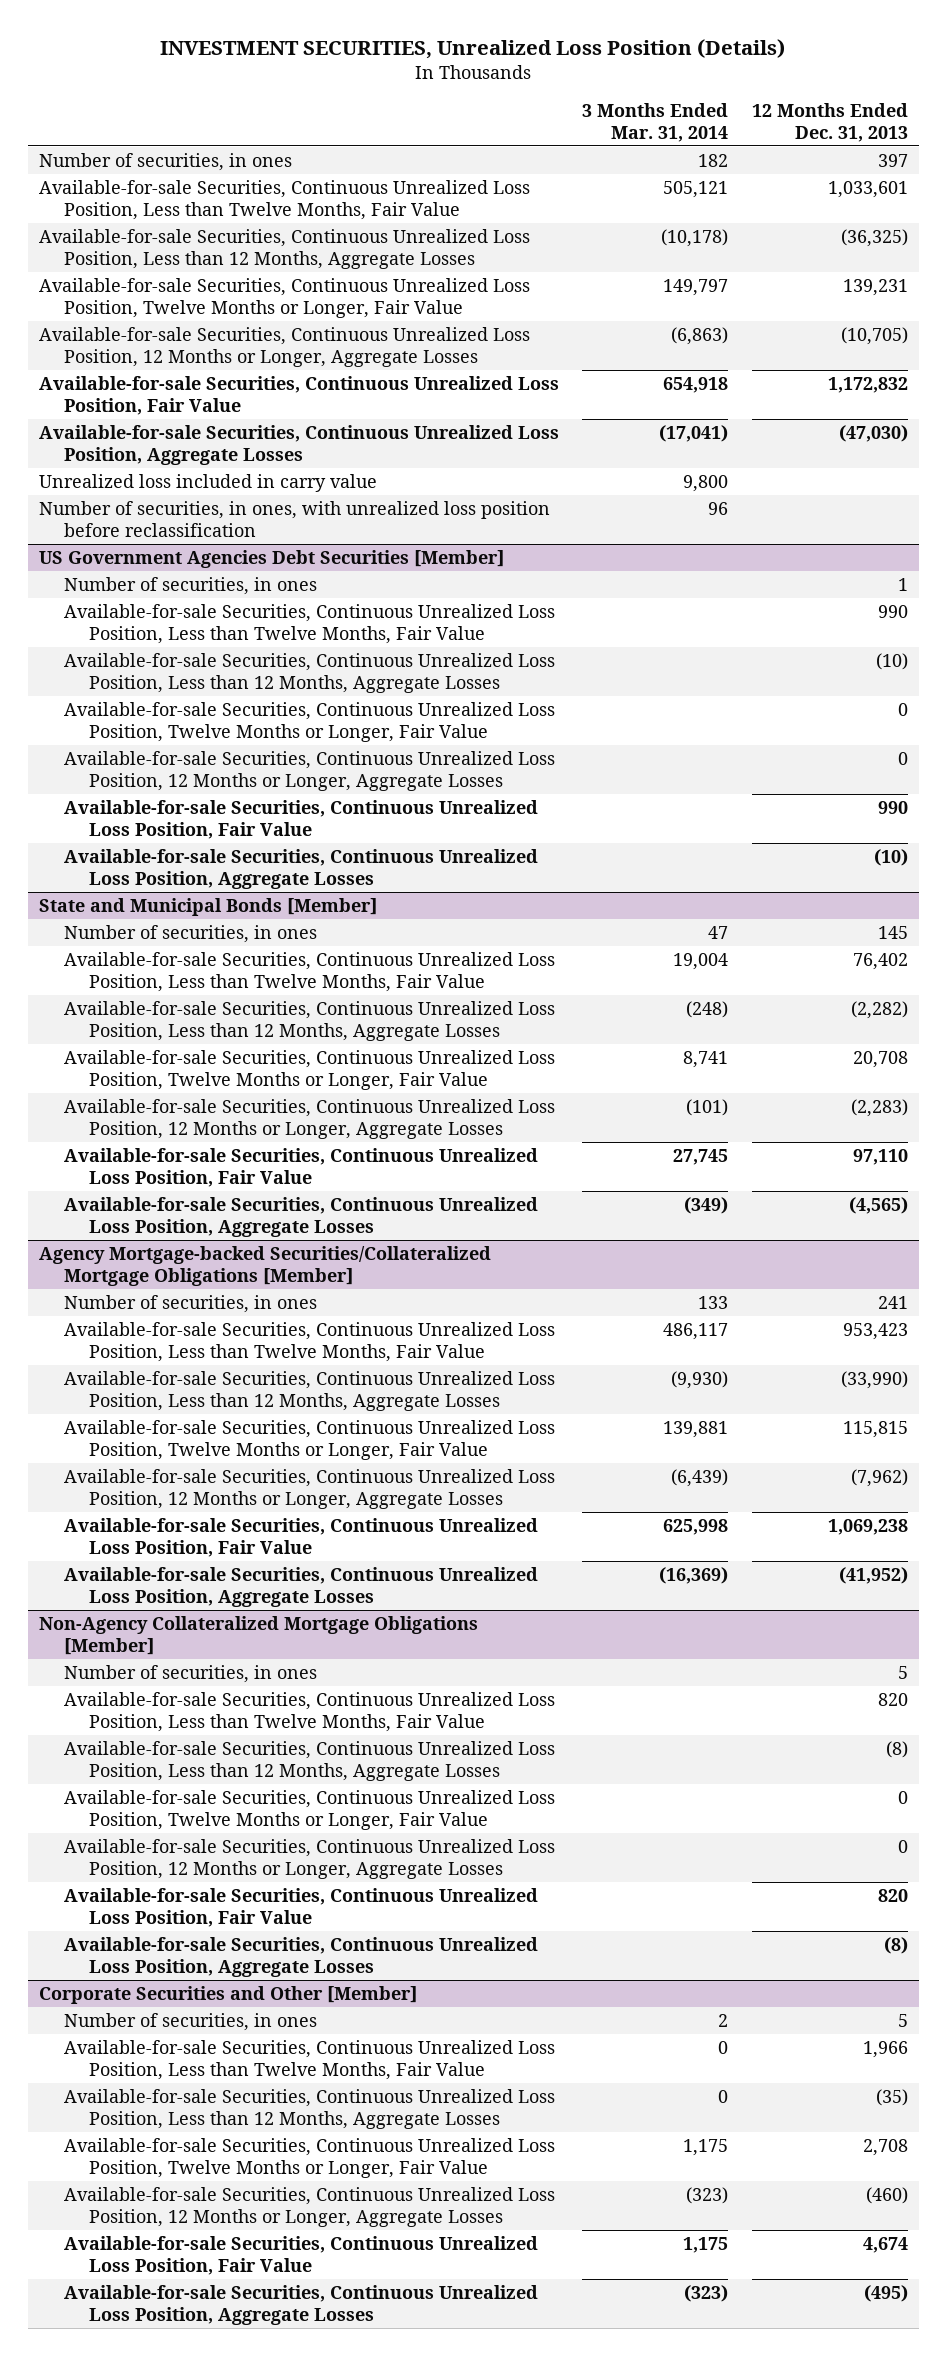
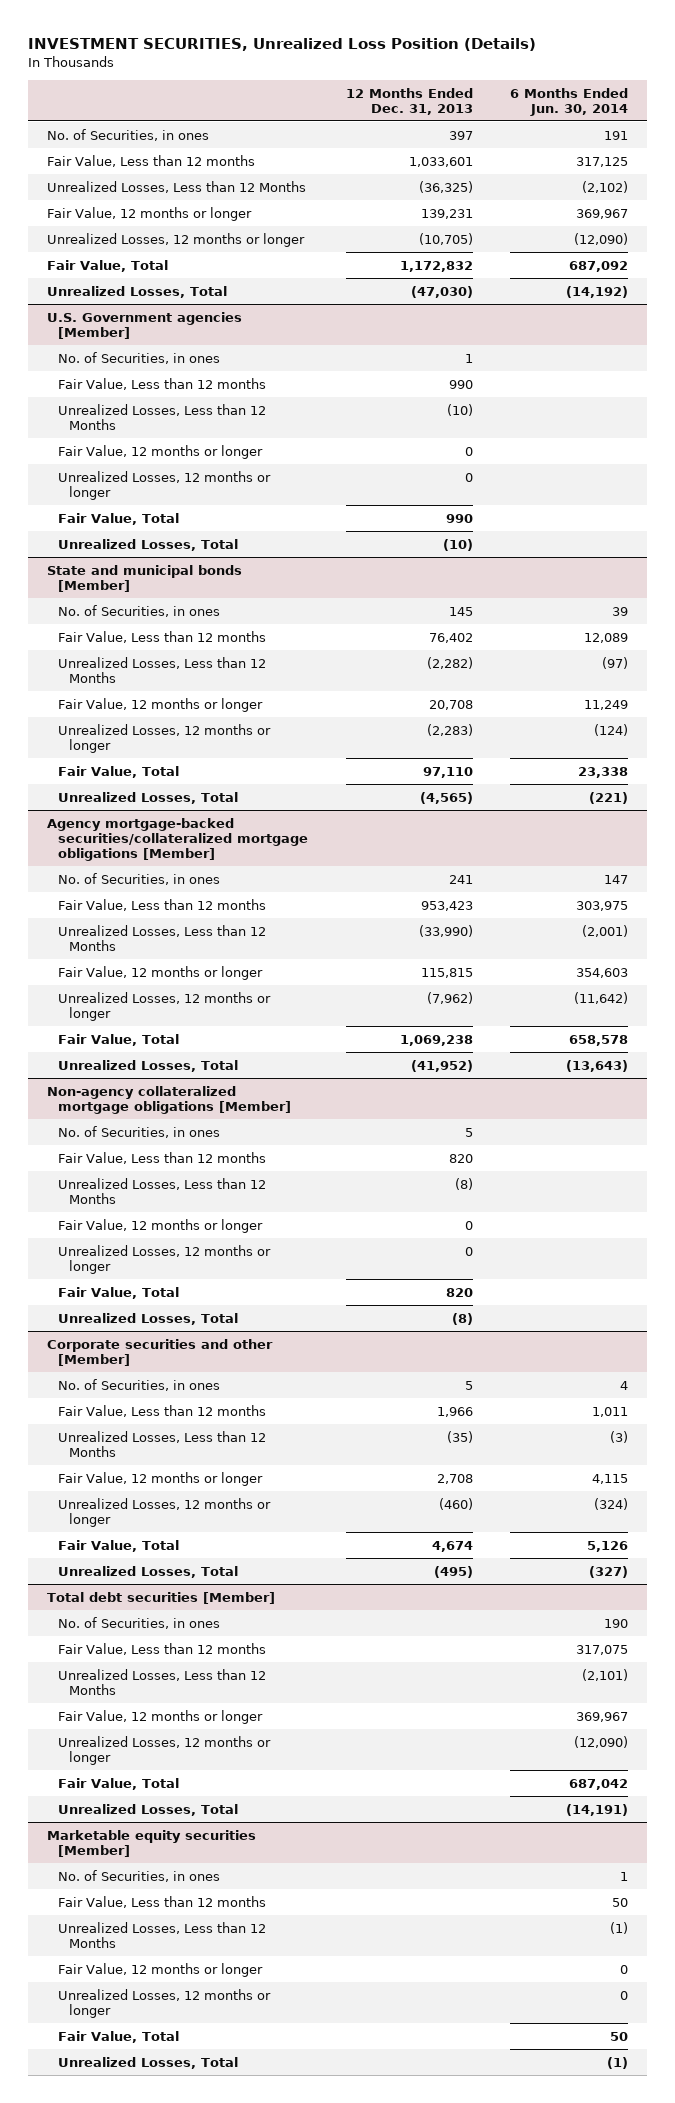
- | 3 Months Ended Mar. 31, 2014 | 12 Months Ended Dec. 31, 2013
+ | 12 Months Ended Dec. 31, 2013 | 6 Months Ended Jun. 30, 2014
- Number of securities, in ones | 182 | 397
- Available-for-sale Securities, Continuous Unrealized Loss Position, Less than Twelve Months, Fair Value | 505,121 | 1,033,601
- Available-for-sale Securities, Continuous Unrealized Loss Position, Less than 12 Months, Aggregate Losses | (10,178) | (36,325)
- Available-for-sale Securities, Continuous Unrealized Loss Position, Twelve Months or Longer, Fair Value | 149,797 | 139,231
- Available-for-sale Securities, Continuous Unrealized Loss Position, 12 Months or Longer, Aggregate Losses | (6,863) | (10,705)
- Available-for-sale Securities, Continuous Unrealized Loss Position, Fair Value | 654,918 | 1,172,832
- Available-for-sale Securities, Continuous Unrealized Loss Position, Aggregate Losses | (17,041) | (47,030)
- Unrealized loss included in carry value | 9,800 |
- Number of securities, in ones, with unrealized loss position before reclassification | 96 |
- US Government Agencies Debt Securities [Member]
- Number of securities, in ones | | 1
- Available-for-sale Securities, Continuous Unrealized Loss Position, Less than Twelve Months, Fair Value | | 990
- Available-for-sale Securities, Continuous Unrealized Loss Position, Less than 12 Months, Aggregate Losses | | (10)
- Available-for-sale Securities, Continuous Unrealized Loss Position, Twelve Months or Longer, Fair Value | | 0
- Available-for-sale Securities, Continuous Unrealized Loss Position, 12 Months or Longer, Aggregate Losses | | 0
- Available-for-sale Securities, Continuous Unrealized Loss Position, Fair Value | | 990
- Available-for-sale Securities, Continuous Unrealized Loss Position, Aggregate Losses | | (10)
- State and Municipal Bonds [Member]
- Number of securities, in ones | 47 | 145
- Available-for-sale Securities, Continuous Unrealized Loss Position, Less than Twelve Months, Fair Value | 19,004 | 76,402
- Available-for-sale Securities, Continuous Unrealized Loss Position, Less than 12 Months, Aggregate Losses | (248) | (2,282)
- Available-for-sale Securities, Continuous Unrealized Loss Position, Twelve Months or Longer, Fair Value | 8,741 | 20,708
- Available-for-sale Securities, Continuous Unrealized Loss Position, 12 Months or Longer, Aggregate Losses | (101) | (2,283)
- Available-for-sale Securities, Continuous Unrealized Loss Position, Fair Value | 27,745 | 97,110
- Available-for-sale Securities, Continuous Unrealized Loss Position, Aggregate Losses | (349) | (4,565)
- Agency Mortgage-backed Securities/Collateralized Mortgage Obligations [Member]
- Number of securities, in ones | 133 | 241
- Available-for-sale Securities, Continuous Unrealized Loss Position, Less than Twelve Months, Fair Value | 486,117 | 953,423
- Available-for-sale Securities, Continuous Unrealized Loss Position, Less than 12 Months, Aggregate Losses | (9,930) | (33,990)
- Available-for-sale Securities, Continuous Unrealized Loss Position, Twelve Months or Longer, Fair Value | 139,881 | 115,815
- Available-for-sale Securities, Continuous Unrealized Loss Position, 12 Months or Longer, Aggregate Losses | (6,439) | (7,962)
- Available-for-sale Securities, Continuous Unrealized Loss Position, Fair Value | 625,998 | 1,069,238
- Available-for-sale Securities, Continuous Unrealized Loss Position, Aggregate Losses | (16,369) | (41,952)
- Non-Agency Collateralized Mortgage Obligations [Member]
- Number of securities, in ones | | 5
- Available-for-sale Securities, Continuous Unrealized Loss Position, Less than Twelve Months, Fair Value | | 820
- Available-for-sale Securities, Continuous Unrealized Loss Position, Less than 12 Months, Aggregate Losses | | (8)
- Available-for-sale Securities, Continuous Unrealized Loss Position, Twelve Months or Longer, Fair Value | | 0
- Available-for-sale Securities, Continuous Unrealized Loss Position, 12 Months or Longer, Aggregate Losses | | 0
- Available-for-sale Securities, Continuous Unrealized Loss Position, Fair Value | | 820
- Available-for-sale Securities, Continuous Unrealized Loss Position, Aggregate Losses | | (8)
- Corporate Securities and Other [Member]
- Number of securities, in ones | 2 | 5
- Available-for-sale Securities, Continuous Unrealized Loss Position, Less than Twelve Months, Fair Value | 0 | 1,966
- Available-for-sale Securities, Continuous Unrealized Loss Position, Less than 12 Months, Aggregate Losses | 0 | (35)
- Available-for-sale Securities, Continuous Unrealized Loss Position, Twelve Months or Longer, Fair Value | 1,175 | 2,708
- Available-for-sale Securities, Continuous Unrealized Loss Position, 12 Months or Longer, Aggregate Losses | (323) | (460)
- Available-for-sale Securities, Continuous Unrealized Loss Position, Fair Value | 1,175 | 4,674
- Available-for-sale Securities, Continuous Unrealized Loss Position, Aggregate Losses | (323) | (495)
+ No. of Securities, in ones | 397 | 191
+ Fair Value, Less than 12 months | 1,033,601 | 317,125
+ Unrealized Losses, Less than 12 Months | (36,325) | (2,102)
+ Fair Value, 12 months or longer | 139,231 | 369,967
+ Unrealized Losses, 12 months or longer | (10,705) | (12,090)
+ Fair Value, Total | 1,172,832 | 687,092
+ Unrealized Losses, Total | (47,030) | (14,192)
+ U.S. Government agencies [Member]
+ No. of Securities, in ones | 1 |
+ Fair Value, Less than 12 months | 990 |
+ Unrealized Losses, Less than 12 Months | (10) |
+ Fair Value, 12 months or longer | 0 |
+ Unrealized Losses, 12 months or longer | 0 |
+ Fair Value, Total | 990 |
+ Unrealized Losses, Total | (10) |
+ State and municipal bonds [Member]
+ No. of Securities, in ones | 145 | 39
+ Fair Value, Less than 12 months | 76,402 | 12,089
+ Unrealized Losses, Less than 12 Months | (2,282) | (97)
+ Fair Value, 12 months or longer | 20,708 | 11,249
+ Unrealized Losses, 12 months or longer | (2,283) | (124)
+ Fair Value, Total | 97,110 | 23,338
+ Unrealized Losses, Total | (4,565) | (221)
+ Agency mortgage-backed securities/collateralized mortgage obligations [Member]
+ No. of Securities, in ones | 241 | 147
+ Fair Value, Less than 12 months | 953,423 | 303,975
+ Unrealized Losses, Less than 12 Months | (33,990) | (2,001)
+ Fair Value, 12 months or longer | 115,815 | 354,603
+ Unrealized Losses, 12 months or longer | (7,962) | (11,642)
+ Fair Value, Total | 1,069,238 | 658,578
+ Unrealized Losses, Total | (41,952) | (13,643)
+ Non-agency collateralized mortgage obligations [Member]
+ No. of Securities, in ones | 5 |
+ Fair Value, Less than 12 months | 820 |
+ Unrealized Losses, Less than 12 Months | (8) |
+ Fair Value, 12 months or longer | 0 |
+ Unrealized Losses, 12 months or longer | 0 |
+ Fair Value, Total | 820 |
+ Unrealized Losses, Total | (8) |
+ Corporate securities and other [Member]
+ No. of Securities, in ones | 5 | 4
+ Fair Value, Less than 12 months | 1,966 | 1,011
+ Unrealized Losses, Less than 12 Months | (35) | (3)
+ Fair Value, 12 months or longer | 2,708 | 4,115
+ Unrealized Losses, 12 months or longer | (460) | (324)
+ Fair Value, Total | 4,674 | 5,126
+ Unrealized Losses, Total | (495) | (327)
+ Total debt securities [Member]
+ No. of Securities, in ones | | 190
+ Fair Value, Less than 12 months | | 317,075
+ Unrealized Losses, Less than 12 Months | | (2,101)
+ Fair Value, 12 months or longer | | 369,967
+ Unrealized Losses, 12 months or longer | | (12,090)
+ Fair Value, Total | | 687,042
+ Unrealized Losses, Total | | (14,191)
+ Marketable equity securities [Member]
+ No. of Securities, in ones | | 1
+ Fair Value, Less than 12 months | | 50
+ Unrealized Losses, Less than 12 Months | | (1)
+ Fair Value, 12 months or longer | | 0
+ Unrealized Losses, 12 months or longer | | 0
+ Fair Value, Total | | 50
+ Unrealized Losses, Total | | (1)

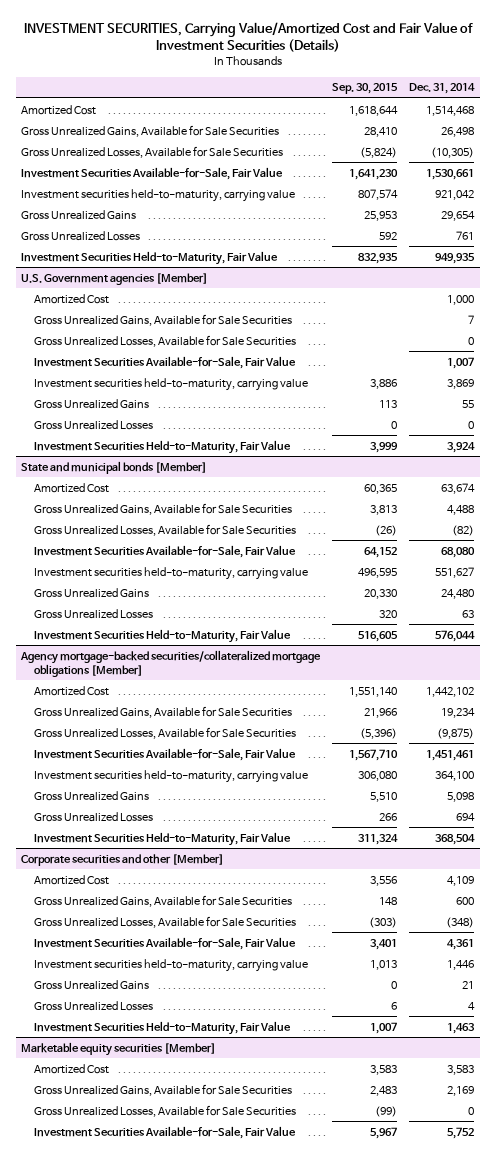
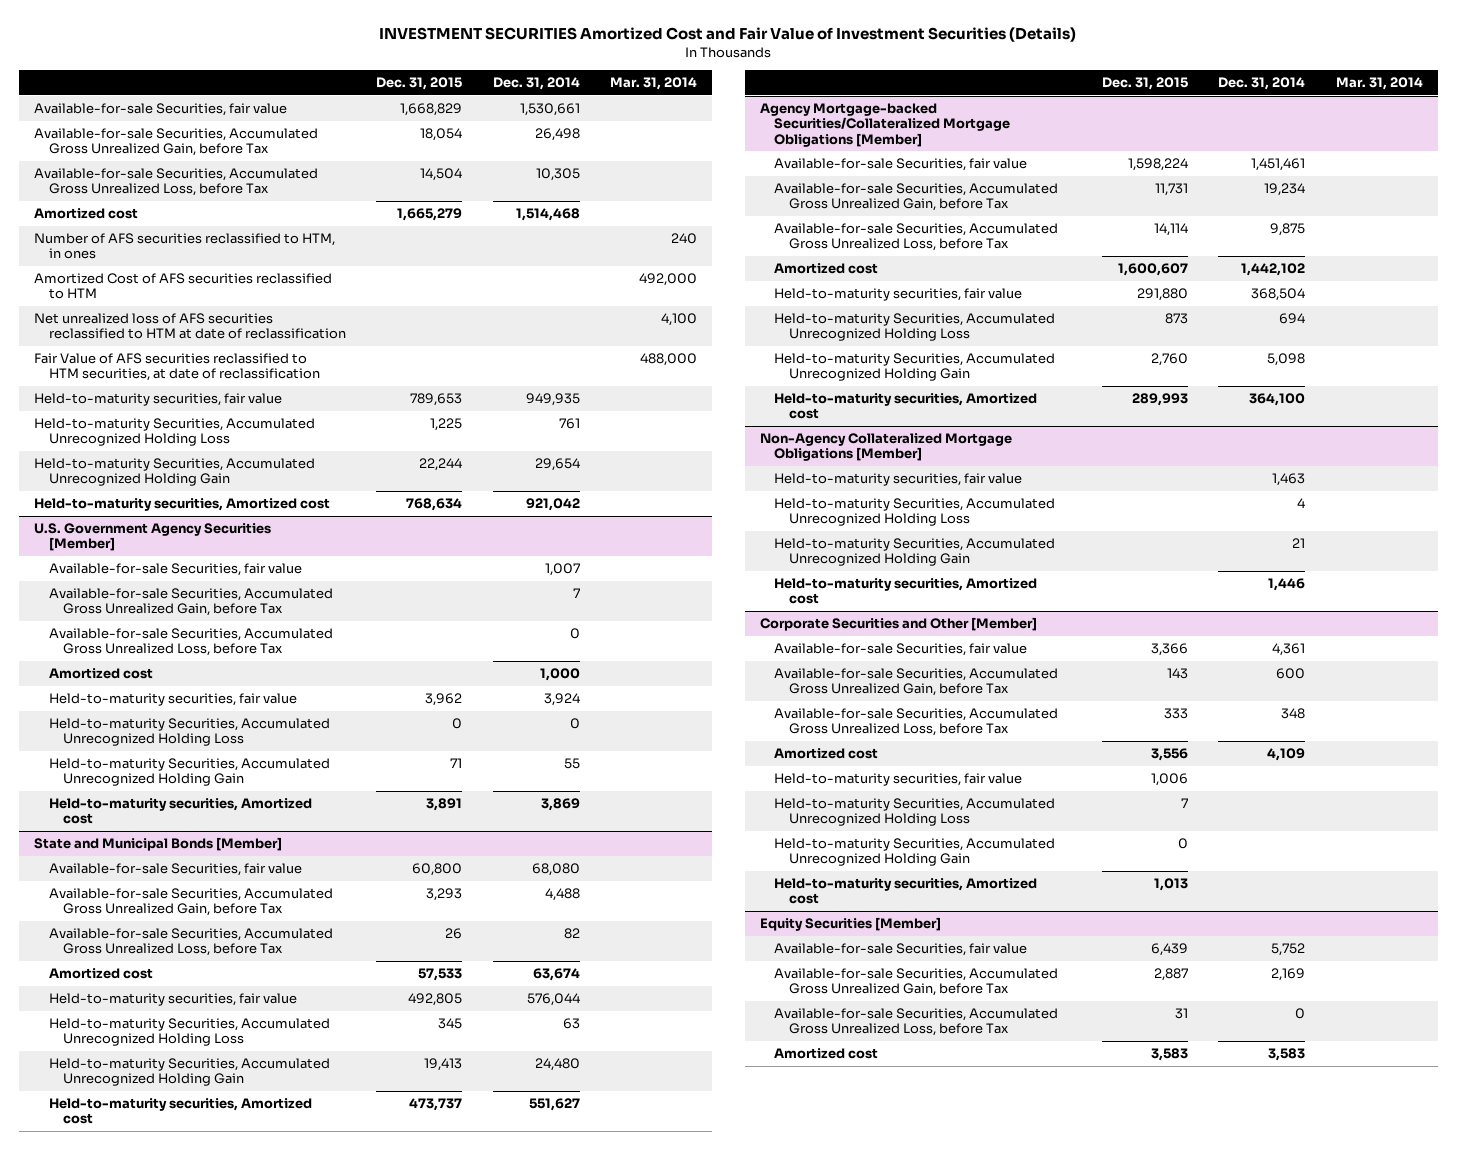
- INVESTMENT SECURITIES, Carrying Value/Amortized Cost and Fair Value of Investment Securities (Details)
+ INVESTMENT SECURITIES Amortized Cost and Fair Value of Investment Securities (Details)
- | Sep. 30, 2015 | Dec. 31, 2014
+ | Dec. 31, 2015 | Dec. 31, 2014 | Mar. 31, 2014
- Amortized Cost | 1,618,644 | 1,514,468
- Gross Unrealized Gains, Available for Sale Securities | 28,410 | 26,498
- Gross Unrealized Losses, Available for Sale Securities | (5,824) | (10,305)
- Investment Securities Available-for-Sale, Fair Value | 1,641,230 | 1,530,661
- Investment securities held-to-maturity, carrying value | 807,574 | 921,042
- Gross Unrealized Gains | 25,953 | 29,654
- Gross Unrealized Losses | 592 | 761
- Investment Securities Held-to-Maturity, Fair Value | 832,935 | 949,935
- U.S. Government agencies [Member]
- Amortized Cost | | 1,000
- Gross Unrealized Gains, Available for Sale Securities | | 7
- Gross Unrealized Losses, Available for Sale Securities | | 0
- Investment Securities Available-for-Sale, Fair Value | | 1,007
- Investment securities held-to-maturity, carrying value | 3,886 | 3,869
- Gross Unrealized Gains | 113 | 55
- Gross Unrealized Losses | 0 | 0
- Investment Securities Held-to-Maturity, Fair Value | 3,999 | 3,924
- State and municipal bonds [Member]
- Amortized Cost | 60,365 | 63,674
- Gross Unrealized Gains, Available for Sale Securities | 3,813 | 4,488
- Gross Unrealized Losses, Available for Sale Securities | (26) | (82)
- Investment Securities Available-for-Sale, Fair Value | 64,152 | 68,080
- Investment securities held-to-maturity, carrying value | 496,595 | 551,627
- Gross Unrealized Gains | 20,330 | 24,480
- Gross Unrealized Losses | 320 | 63
- Investment Securities Held-to-Maturity, Fair Value | 516,605 | 576,044
- Agency mortgage-backed securities/collateralized mortgage obligations [Member]
- Amortized Cost | 1,551,140 | 1,442,102
- Gross Unrealized Gains, Available for Sale Securities | 21,966 | 19,234
- Gross Unrealized Losses, Available for Sale Securities | (5,396) | (9,875)
- Investment Securities Available-for-Sale, Fair Value | 1,567,710 | 1,451,461
- Investment securities held-to-maturity, carrying value | 306,080 | 364,100
- Gross Unrealized Gains | 5,510 | 5,098
- Gross Unrealized Losses | 266 | 694
- Investment Securities Held-to-Maturity, Fair Value | 311,324 | 368,504
- Corporate securities and other [Member]
- Amortized Cost | 3,556 | 4,109
- Gross Unrealized Gains, Available for Sale Securities | 148 | 600
- Gross Unrealized Losses, Available for Sale Securities | (303) | (348)
- Investment Securities Available-for-Sale, Fair Value | 3,401 | 4,361
- Investment securities held-to-maturity, carrying value | 1,013 | 1,446
- Gross Unrealized Gains | 0 | 21
- Gross Unrealized Losses | 6 | 4
- Investment Securities Held-to-Maturity, Fair Value | 1,007 | 1,463
- Marketable equity securities [Member]
- Amortized Cost | 3,583 | 3,583
- Gross Unrealized Gains, Available for Sale Securities | 2,483 | 2,169
- Gross Unrealized Losses, Available for Sale Securities | (99) | 0
- Investment Securities Available-for-Sale, Fair Value | 5,967 | 5,752
+ Available-for-sale Securities, fair value | 1,668,829 | 1,530,661 |
+ Available-for-sale Securities, Accumulated Gross Unrealized Gain, before Tax | 18,054 | 26,498 |
+ Available-for-sale Securities, Accumulated Gross Unrealized Loss, before Tax | 14,504 | 10,305 |
+ Amortized cost | 1,665,279 | 1,514,468 |
+ Number of AFS securities reclassified to HTM, in ones | | | 240
+ Amortized Cost of AFS securities reclassified to HTM | | | 492,000
+ Net unrealized loss of AFS securities reclassified to HTM at date of reclassification | | | 4,100
+ Fair Value of AFS securities reclassified to HTM securities, at date of reclassification | | | 488,000
+ Held-to-maturity securities, fair value | 789,653 | 949,935 |
+ Held-to-maturity Securities, Accumulated Unrecognized Holding Loss | 1,225 | 761 |
+ Held-to-maturity Securities, Accumulated Unrecognized Holding Gain | 22,244 | 29,654 |
+ Held-to-maturity securities, Amortized cost | 768,634 | 921,042 |
+ U.S. Government Agency Securities [Member]
+ Available-for-sale Securities, fair value | | 1,007 |
+ Available-for-sale Securities, Accumulated Gross Unrealized Gain, before Tax | | 7 |
+ Available-for-sale Securities, Accumulated Gross Unrealized Loss, before Tax | | 0 |
+ Amortized cost | | 1,000 |
+ Held-to-maturity securities, fair value | 3,962 | 3,924 |
+ Held-to-maturity Securities, Accumulated Unrecognized Holding Loss | 0 | 0 |
+ Held-to-maturity Securities, Accumulated Unrecognized Holding Gain | 71 | 55 |
+ Held-to-maturity securities, Amortized cost | 3,891 | 3,869 |
+ State and Municipal Bonds [Member]
+ Available-for-sale Securities, fair value | 60,800 | 68,080 |
+ Available-for-sale Securities, Accumulated Gross Unrealized Gain, before Tax | 3,293 | 4,488 |
+ Available-for-sale Securities, Accumulated Gross Unrealized Loss, before Tax | 26 | 82 |
+ Amortized cost | 57,533 | 63,674 |
+ Held-to-maturity securities, fair value | 492,805 | 576,044 |
+ Held-to-maturity Securities, Accumulated Unrecognized Holding Loss | 345 | 63 |
+ Held-to-maturity Securities, Accumulated Unrecognized Holding Gain | 19,413 | 24,480 |
+ Held-to-maturity securities, Amortized cost | 473,737 | 551,627 |
+ Agency Mortgage-backed Securities/Collateralized Mortgage Obligations [Member]
+ Available-for-sale Securities, fair value | 1,598,224 | 1,451,461 |
+ Available-for-sale Securities, Accumulated Gross Unrealized Gain, before Tax | 11,731 | 19,234 |
+ Available-for-sale Securities, Accumulated Gross Unrealized Loss, before Tax | 14,114 | 9,875 |
+ Amortized cost | 1,600,607 | 1,442,102 |
+ Held-to-maturity securities, fair value | 291,880 | 368,504 |
+ Held-to-maturity Securities, Accumulated Unrecognized Holding Loss | 873 | 694 |
+ Held-to-maturity Securities, Accumulated Unrecognized Holding Gain | 2,760 | 5,098 |
+ Held-to-maturity securities, Amortized cost | 289,993 | 364,100 |
+ Non-Agency Collateralized Mortgage Obligations [Member]
+ Held-to-maturity securities, fair value | | 1,463 |
+ Held-to-maturity Securities, Accumulated Unrecognized Holding Loss | | 4 |
+ Held-to-maturity Securities, Accumulated Unrecognized Holding Gain | | 21 |
+ Held-to-maturity securities, Amortized cost | | 1,446 |
+ Corporate Securities and Other [Member]
+ Available-for-sale Securities, fair value | 3,366 | 4,361 |
+ Available-for-sale Securities, Accumulated Gross Unrealized Gain, before Tax | 143 | 600 |
+ Available-for-sale Securities, Accumulated Gross Unrealized Loss, before Tax | 333 | 348 |
+ Amortized cost | 3,556 | 4,109 |
+ Held-to-maturity securities, fair value | 1,006 | |
+ Held-to-maturity Securities, Accumulated Unrecognized Holding Loss | 7 | |
+ Held-to-maturity Securities, Accumulated Unrecognized Holding Gain | 0 | |
+ Held-to-maturity securities, Amortized cost | 1,013 | |
+ Equity Securities [Member]
+ Available-for-sale Securities, fair value | 6,439 | 5,752 |
+ Available-for-sale Securities, Accumulated Gross Unrealized Gain, before Tax | 2,887 | 2,169 |
+ Available-for-sale Securities, Accumulated Gross Unrealized Loss, before Tax | 31 | 0 |
+ Amortized cost | 3,583 | 3,583 |

